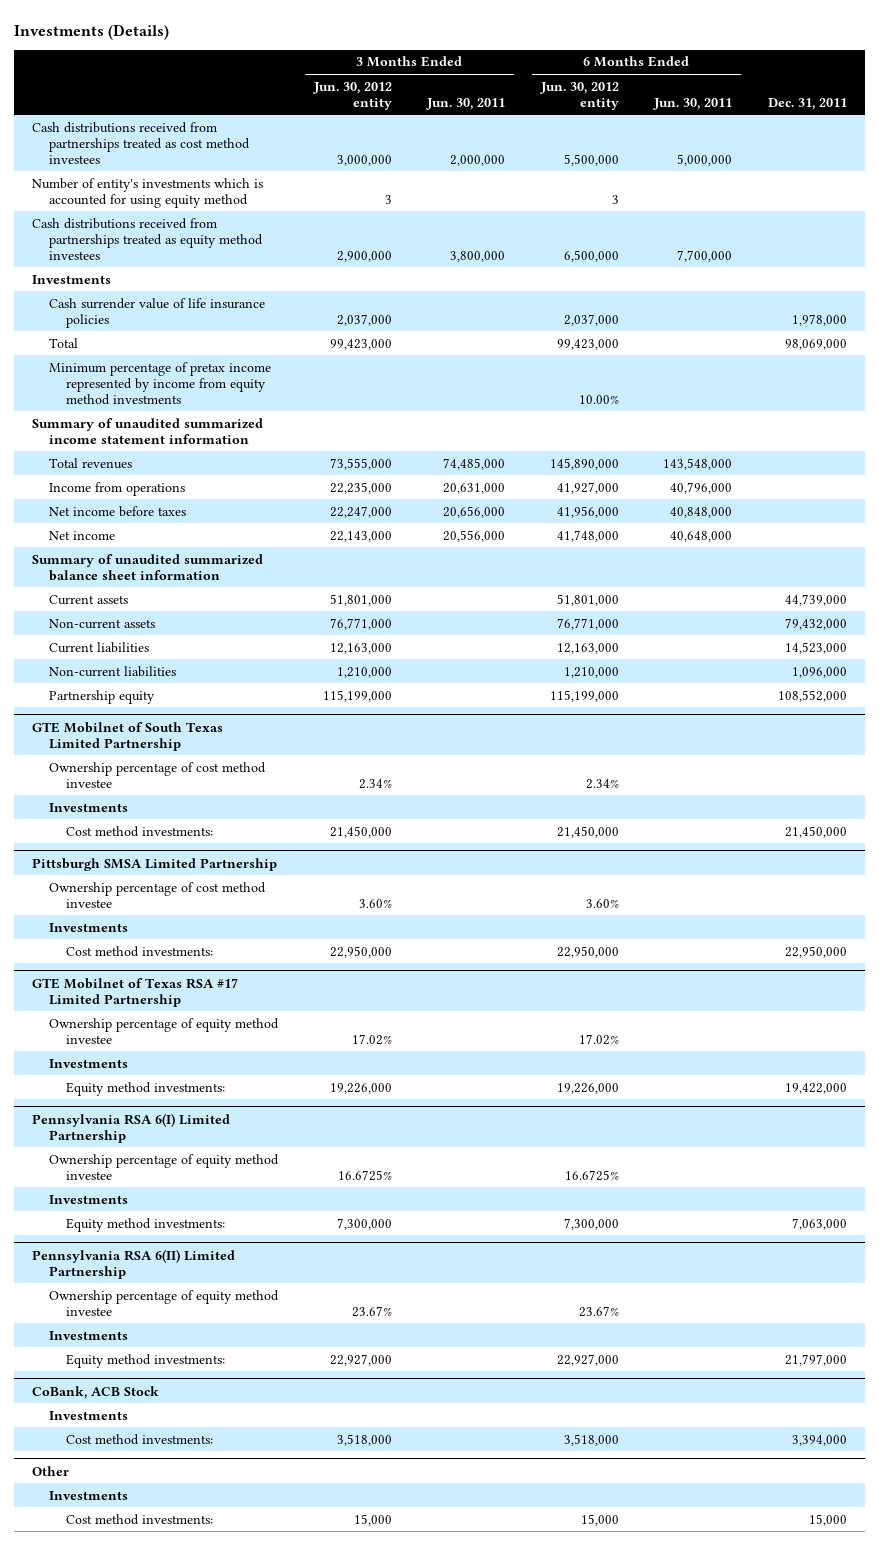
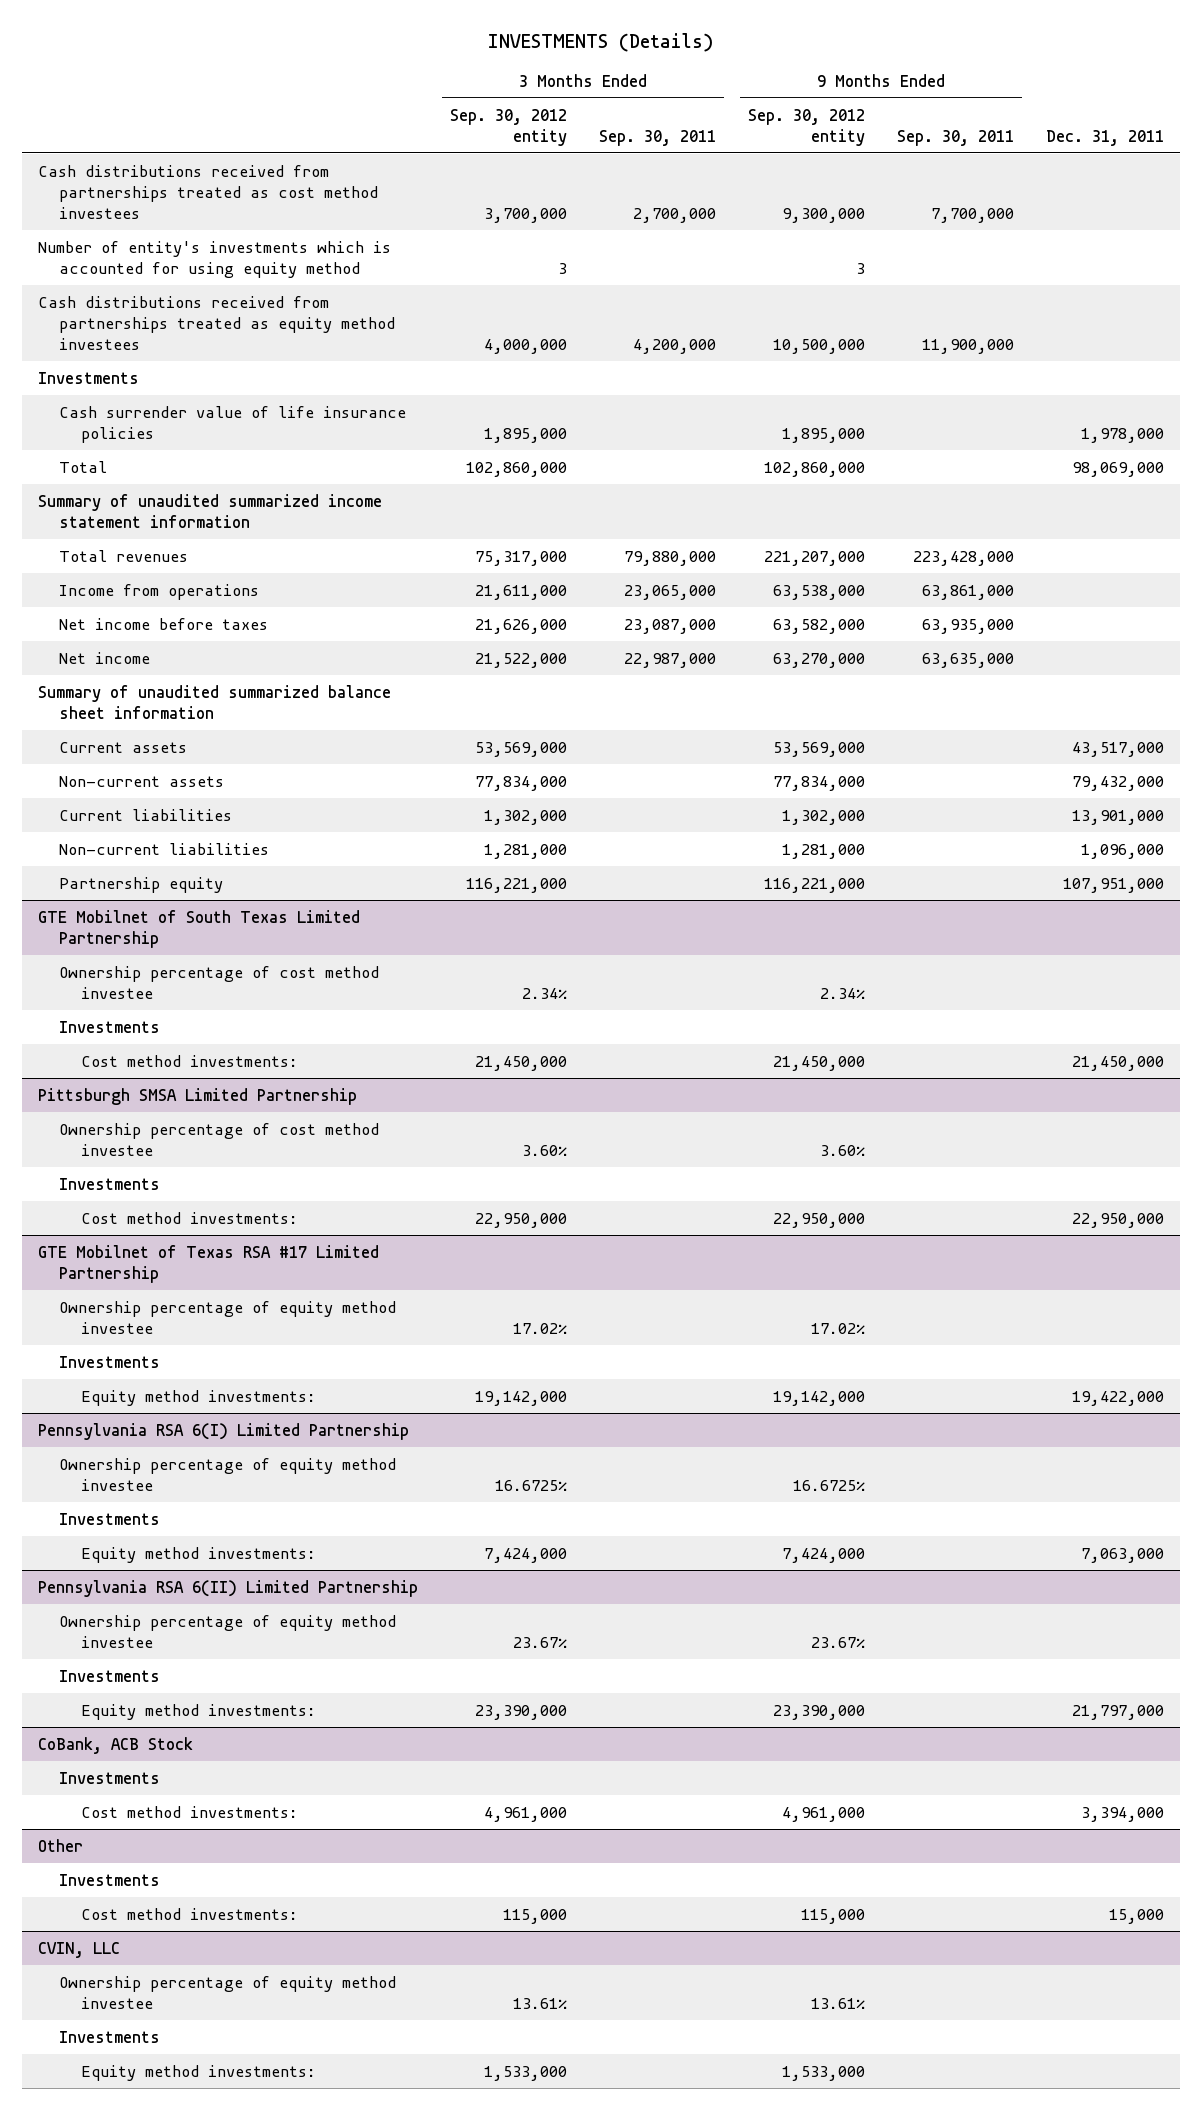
- Investments (Details)
+ INVESTMENTS (Details)
- | 3 Months Ended Jun. 30, 2012 entity | 3 Months Ended Jun. 30, 2011 | 6 Months Ended Jun. 30, 2012 entity | 6 Months Ended Jun. 30, 2011 | Dec. 31, 2011
+ | 3 Months Ended Sep. 30, 2012 entity | 3 Months Ended Sep. 30, 2011 | 9 Months Ended Sep. 30, 2012 entity | 9 Months Ended Sep. 30, 2011 | Dec. 31, 2011
- Minimum percentage of pretax income represented by income from equity method investments | | | 10.00% | |
- Current assets | 51,801,000 | | 51,801,000 | | 44,739,000
+ Current assets | 53,569,000 | | 53,569,000 | | 43,517,000
- Current liabilities | 12,163,000 | | 12,163,000 | | 14,523,000
+ Current liabilities | 1,302,000 | | 1,302,000 | | 13,901,000
- Partnership equity | 115,199,000 | | 115,199,000 | | 108,552,000
+ Partnership equity | 116,221,000 | | 116,221,000 | | 107,951,000
+ CVIN, LLC
+ Ownership percentage of equity method investee | 13.61% | | 13.61% | |
+ Investments
+ Equity method investments: | 1,533,000 | | 1,533,000 | |

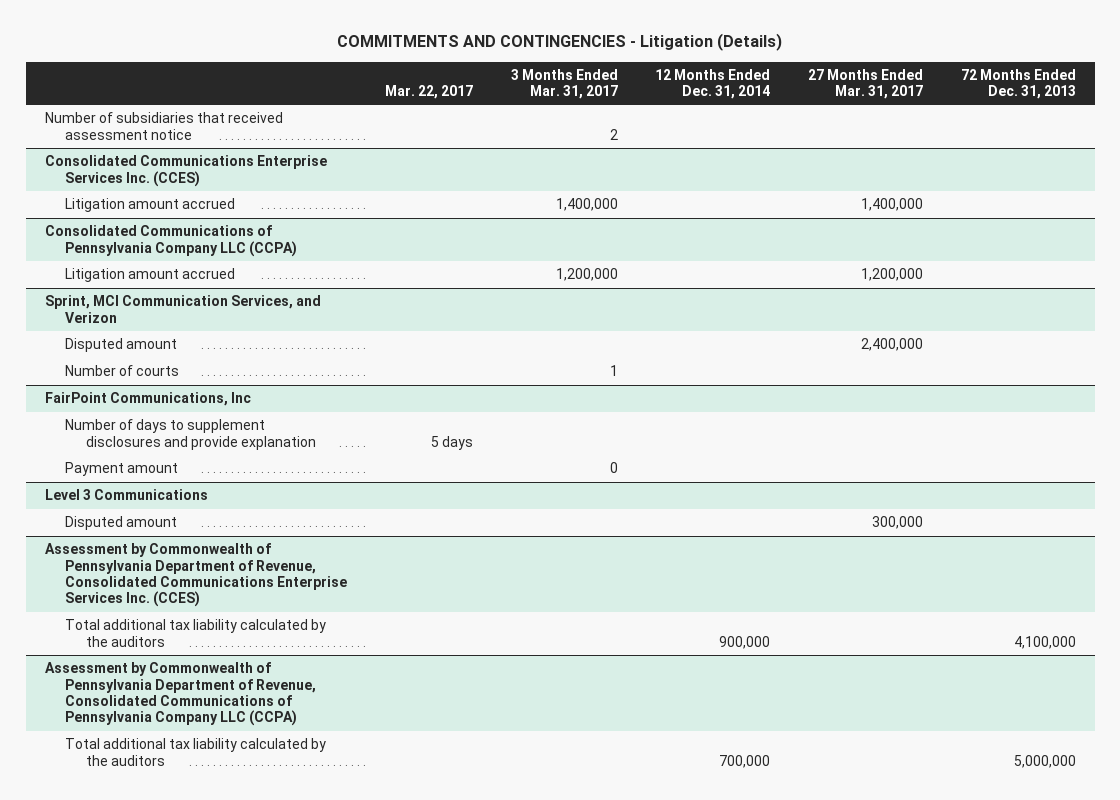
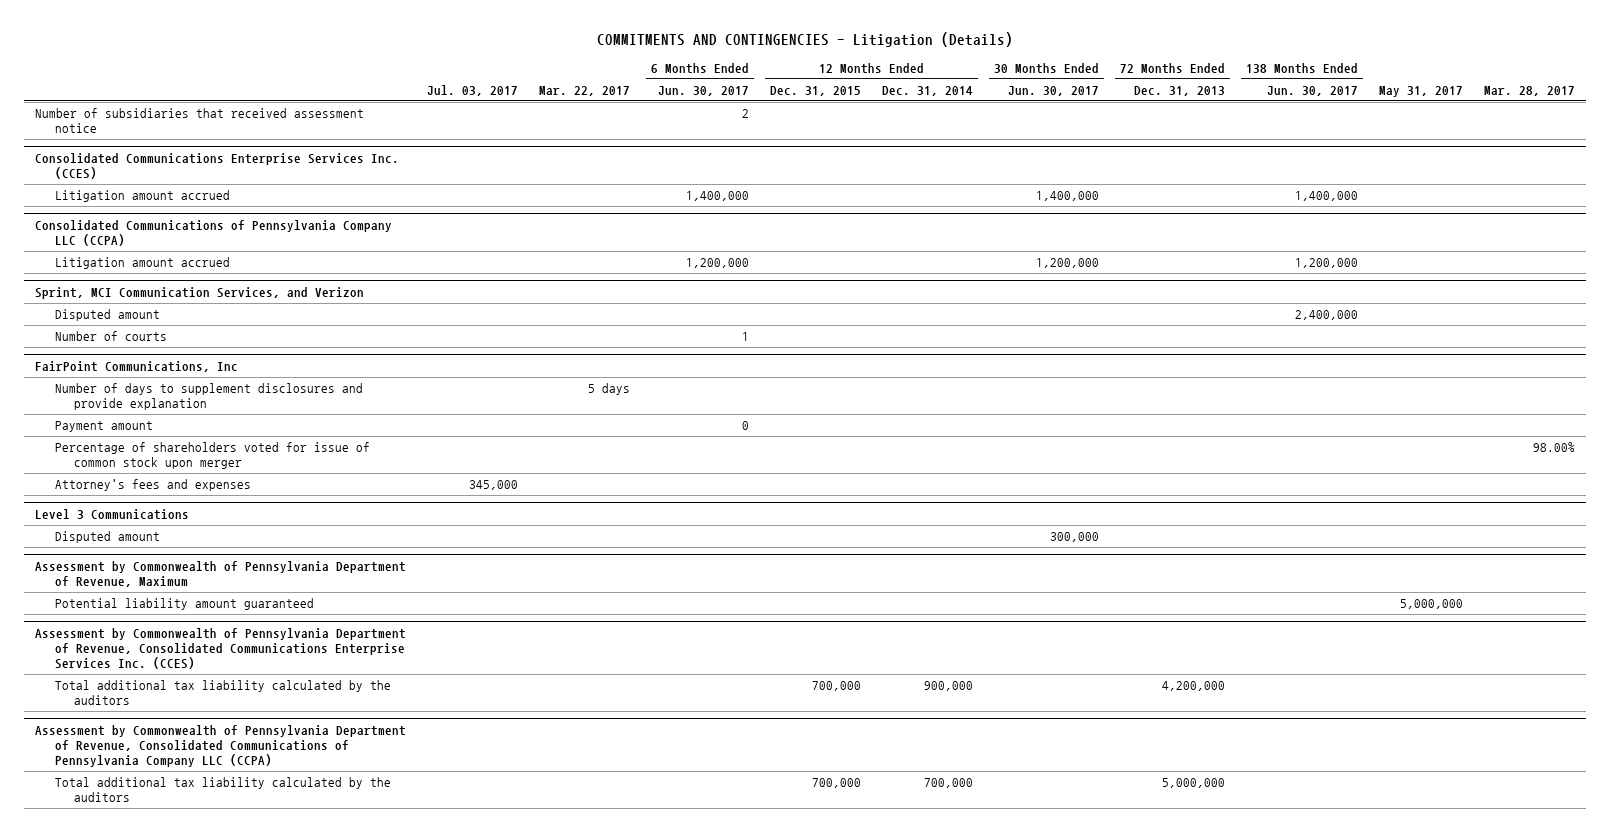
- | Mar. 22, 2017 | 3 Months Ended Mar. 31, 2017 | 12 Months Ended Dec. 31, 2014 | 27 Months Ended Mar. 31, 2017 | 72 Months Ended Dec. 31, 2013
+ | Jul. 03, 2017 | Mar. 22, 2017 | 6 Months Ended Jun. 30, 2017 | 12 Months Ended Dec. 31, 2015 | 12 Months Ended Dec. 31, 2014 | 30 Months Ended Jun. 30, 2017 | 72 Months Ended Dec. 31, 2013 | 138 Months Ended Jun. 30, 2017 | May 31, 2017 | Mar. 28, 2017
@ FairPoint Communications, Inc
+ Percentage of shareholders voted for issue of common stock upon merger | | | | | | | | | | 98.00%
+ Attorney's fees and expenses | 345,000 | | | | | | | | |
+ Assessment by Commonwealth of Pennsylvania Department of Revenue, Maximum
+ Potential liability amount guaranteed | | | | | | | | | 5,000,000 |
@ Assessment by Commonwealth of Pennsylvania Department of Revenue, Consolidated Communications Enterprise Services Inc. (CCES)
- Total additional tax liability calculated by the auditors | | | 900,000 | | 4,100,000
+ Total additional tax liability calculated by the auditors | | | | 700,000 | 900,000 | | 4,200,000 | | |

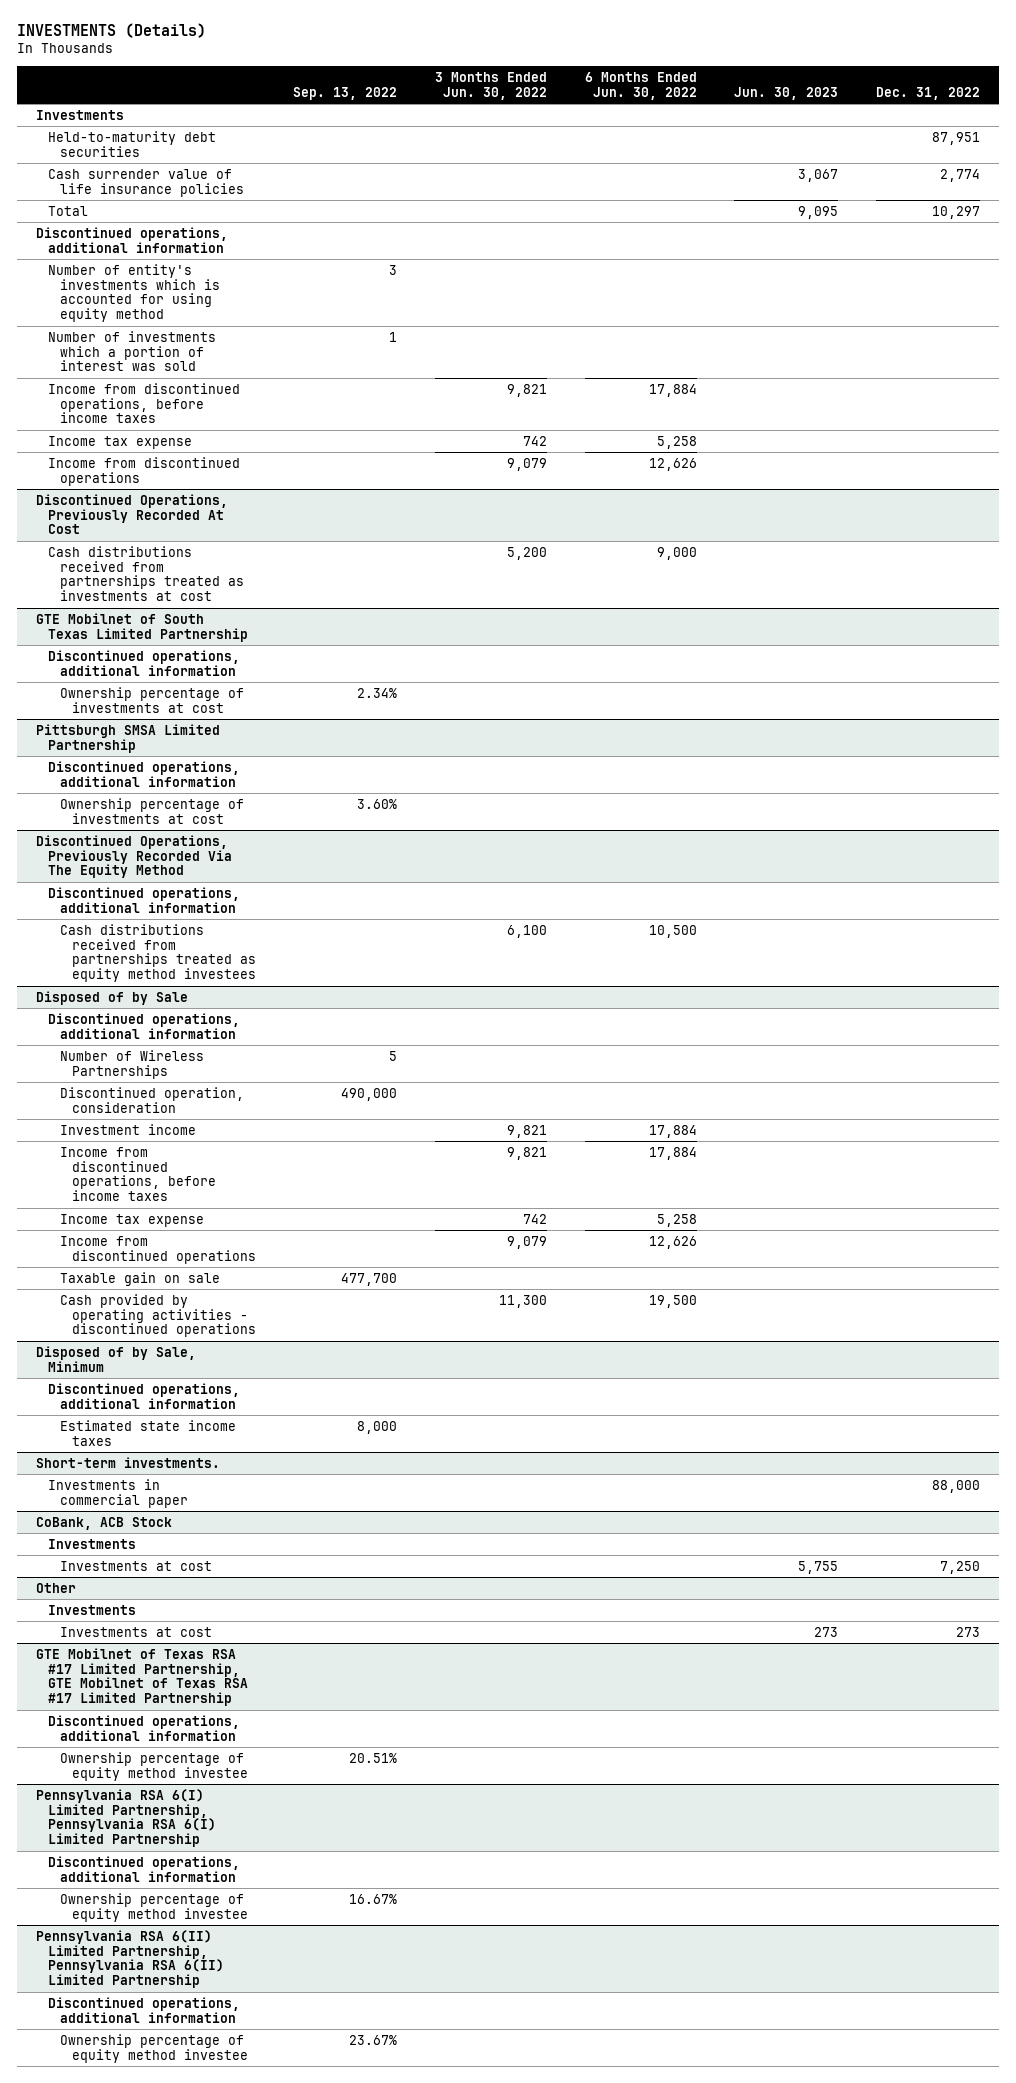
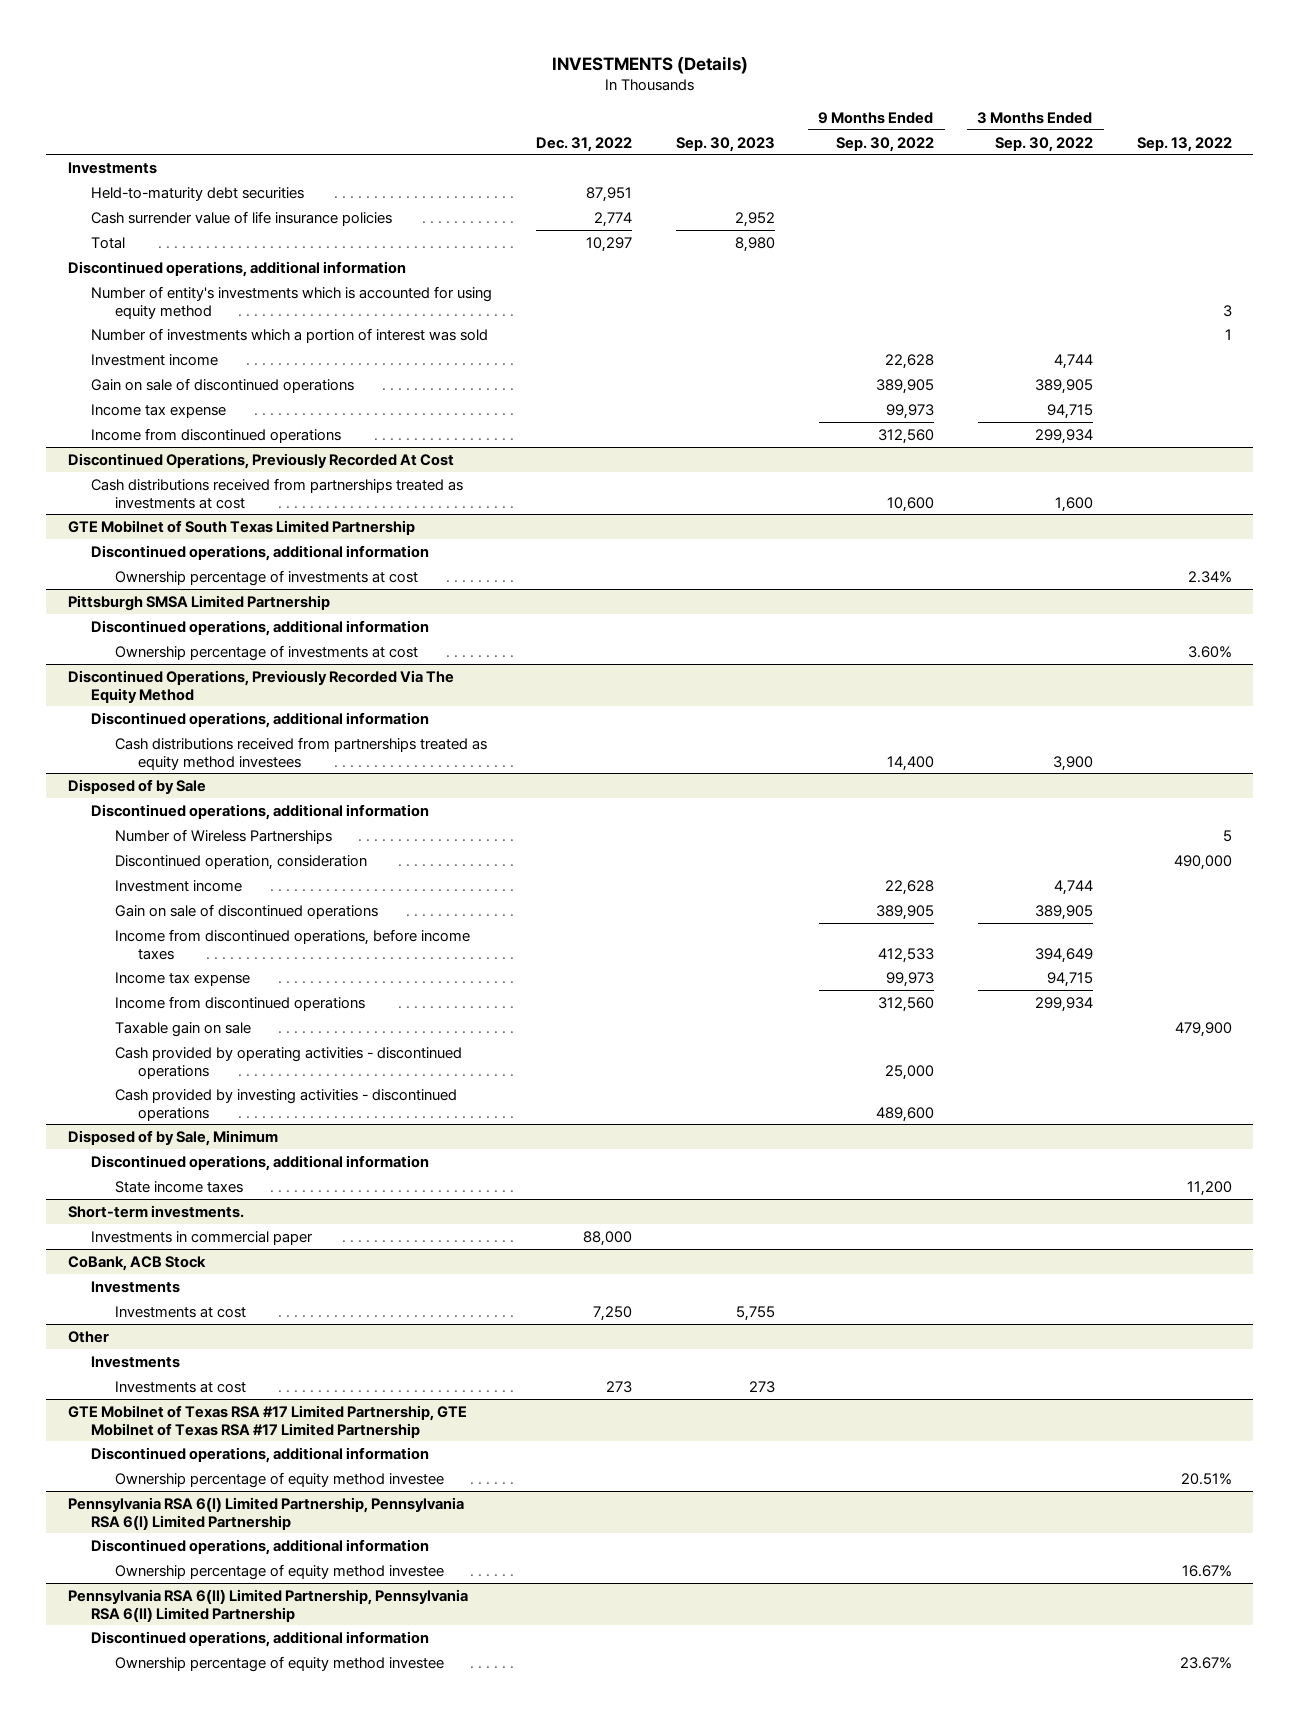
- | Sep. 13, 2022 | 3 Months Ended Jun. 30, 2022 | 6 Months Ended Jun. 30, 2022 | Jun. 30, 2023 | Dec. 31, 2022
+ | Dec. 31, 2022 | Sep. 30, 2023 | 9 Months Ended Sep. 30, 2022 | 3 Months Ended Sep. 30, 2022 | Sep. 13, 2022
- Income from discontinued operations, before income taxes | | 9,821 | 17,884 | |
+ Investment income | | | 22,628 | 4,744 |
+ Gain on sale of discontinued operations | | | 389,905 | 389,905 |
@ Disposed of by Sale
+ Gain on sale of discontinued operations | | | 389,905 | 389,905 |
- Taxable gain on sale | 477,700 | | | |
+ Taxable gain on sale | | | | | 479,900
+ Cash provided by investing activities - discontinued operations | | | 489,600 | |
@ Disposed of by Sale, Minimum
- Estimated state income taxes | 8,000 | | | |
+ State income taxes | | | | | 11,200

